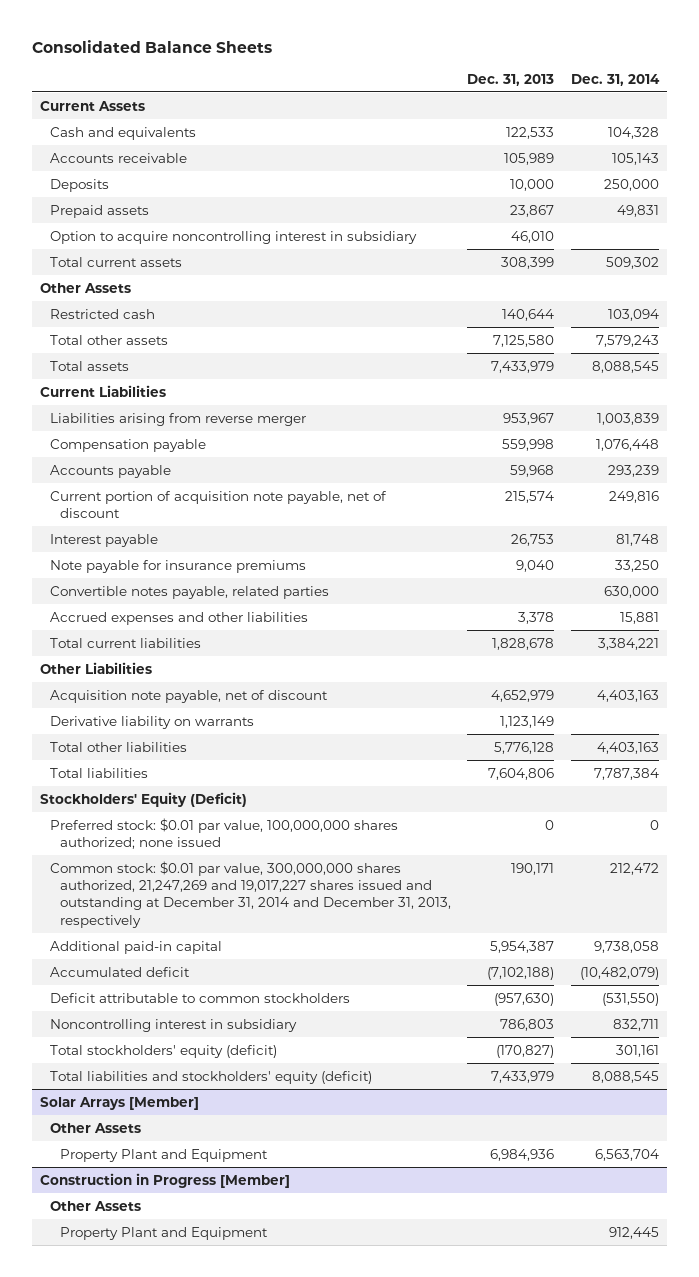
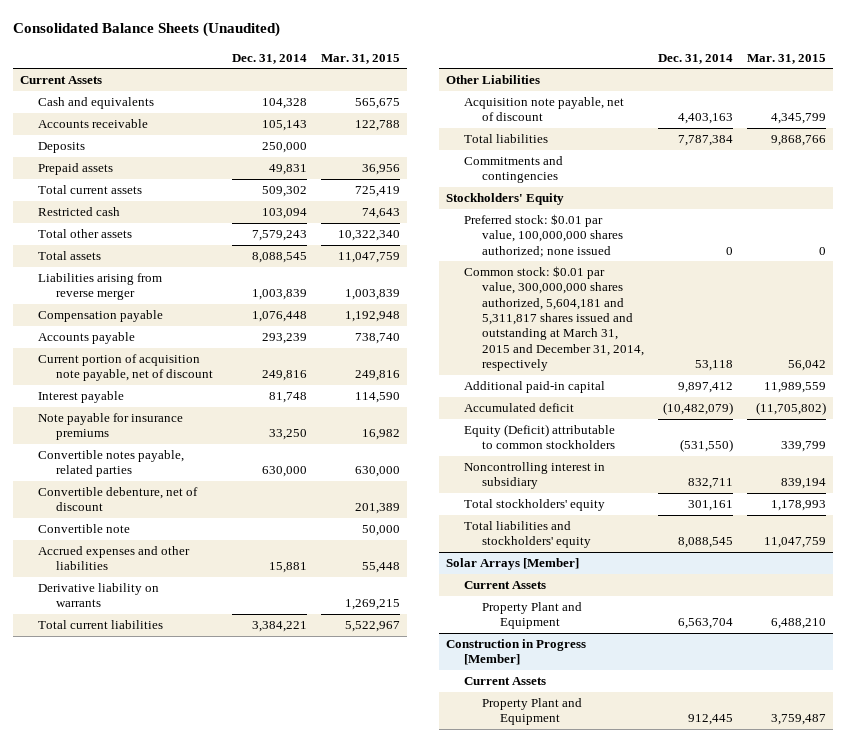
- Consolidated Balance Sheets
+ Consolidated Balance Sheets (Unaudited)
- | Dec. 31, 2013 | Dec. 31, 2014
+ | Dec. 31, 2014 | Mar. 31, 2015
- Option to acquire noncontrolling interest in subsidiary | 46,010 |
- Other Assets
- Current Liabilities
+ Convertible debenture, net of discount | | 201,389
+ Convertible note | | 50,000
moved up: Derivative liability on warrants | | 1,269,215
- Total other liabilities | 5,776,128 | 4,403,163
- Stockholders' Equity (Deficit)
+ Commitments and contingencies
+ Stockholders' Equity
- Common stock: $0.01 par value, 300,000,000 shares authorized, 21,247,269 and 19,017,227 shares issued and outstanding at December 31, 2014 and December 31, 2013, respectively | 190,171 | 212,472
- Additional paid-in capital | 5,954,387 | 9,738,058
+ Common stock: $0.01 par value, 300,000,000 shares authorized, 5,604,181 and 5,311,817 shares issued and outstanding at March 31, 2015 and December 31, 2014, respectively | 53,118 | 56,042
+ Additional paid-in capital | 9,897,412 | 11,989,559
- Deficit attributable to common stockholders | (957,630) | (531,550)
+ Equity (Deficit) attributable to common stockholders | (531,550) | 339,799
- Total stockholders' equity (deficit) | (170,827) | 301,161
- Total liabilities and stockholders' equity (deficit) | 7,433,979 | 8,088,545
+ Total stockholders' equity | 301,161 | 1,178,993
+ Total liabilities and stockholders' equity | 8,088,545 | 11,047,759
@ Solar Arrays [Member]
- Other Assets
+ Current Assets
@ Construction in Progress [Member]
- Other Assets
+ Current Assets

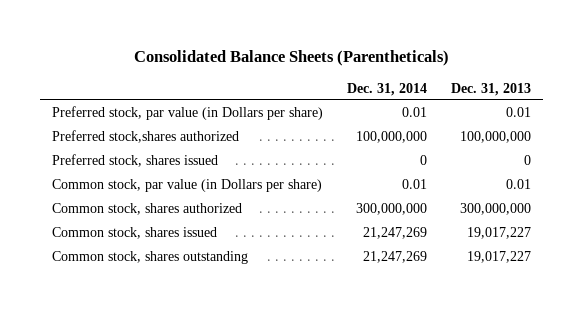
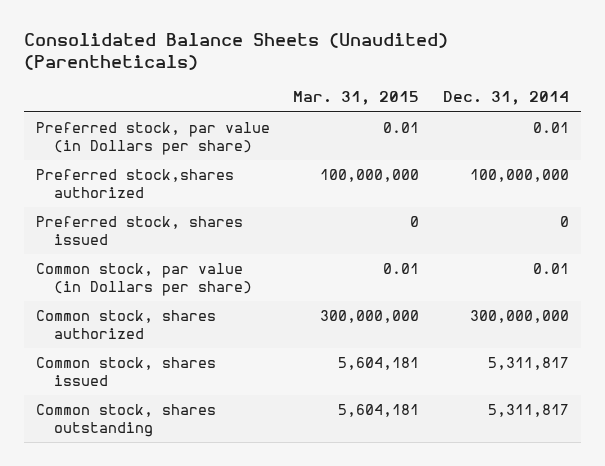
- Consolidated Balance Sheets (Parentheticals)
+ Consolidated Balance Sheets (Unaudited) (Parentheticals)
- | Dec. 31, 2014 | Dec. 31, 2013
+ | Mar. 31, 2015 | Dec. 31, 2014
- Common stock, shares issued | 21,247,269 | 19,017,227
- Common stock, shares outstanding | 21,247,269 | 19,017,227
+ Common stock, shares issued | 5,604,181 | 5,311,817
+ Common stock, shares outstanding | 5,604,181 | 5,311,817

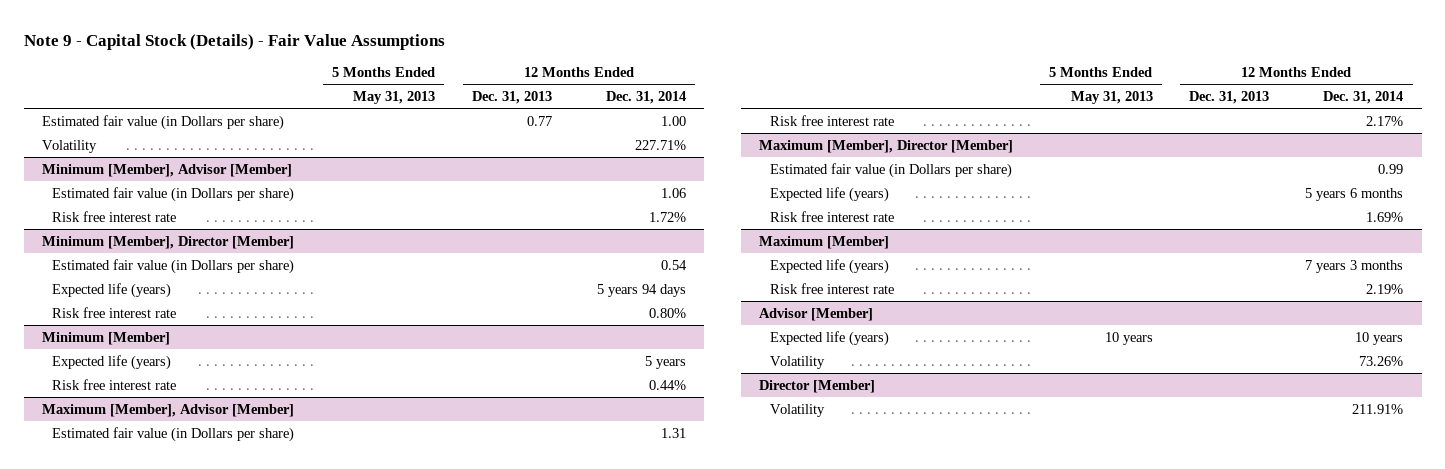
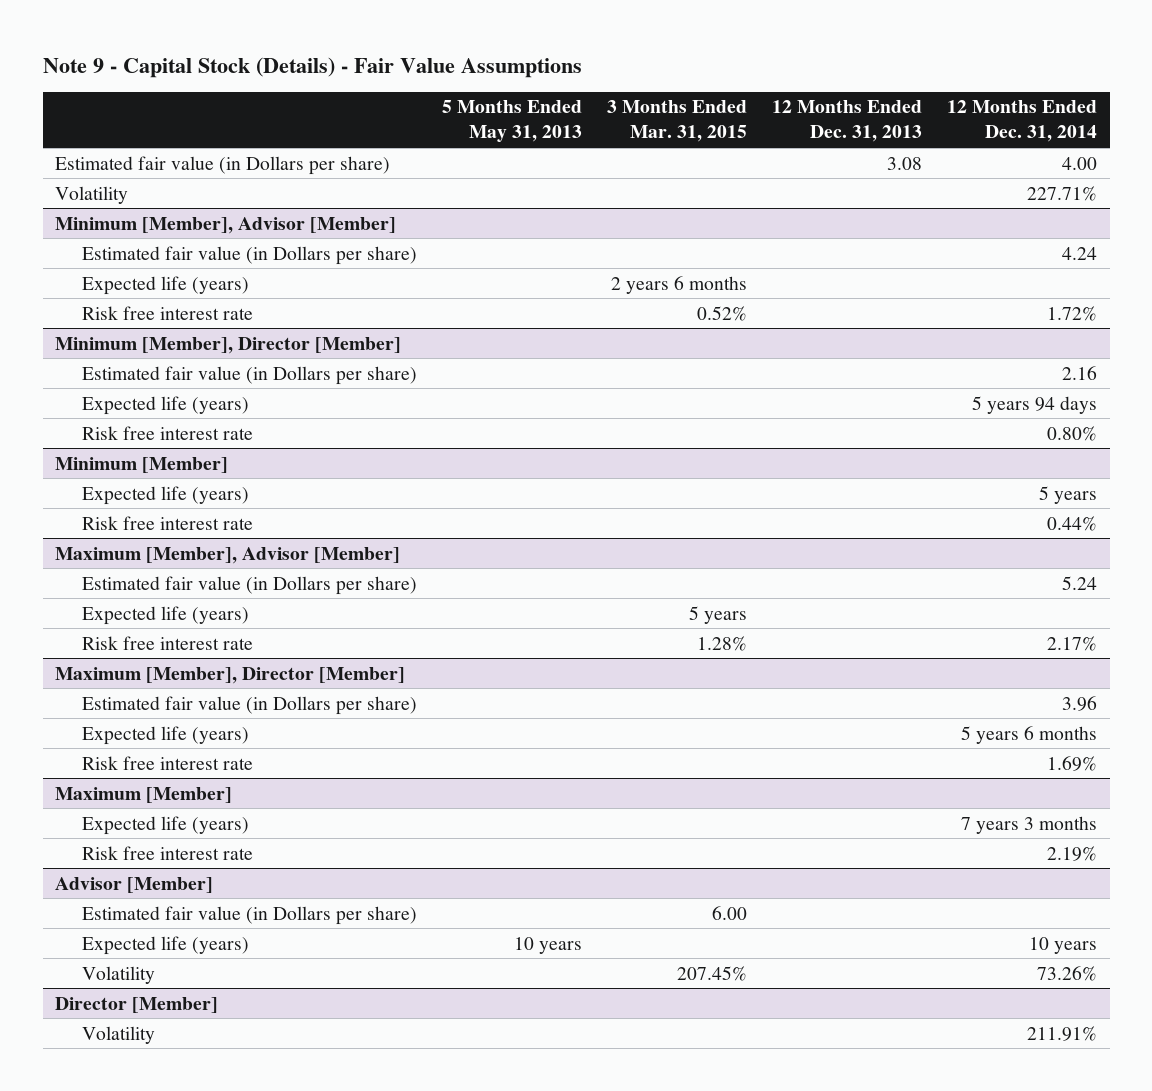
- | 5 Months Ended May 31, 2013 | 12 Months Ended Dec. 31, 2013 | 12 Months Ended Dec. 31, 2014
+ | 5 Months Ended May 31, 2013 | 3 Months Ended Mar. 31, 2015 | 12 Months Ended Dec. 31, 2013 | 12 Months Ended Dec. 31, 2014
- Estimated fair value (in Dollars per share) | | 0.77 | 1.00
+ Estimated fair value (in Dollars per share) | | | 3.08 | 4.00
@ Minimum [Member], Advisor [Member]
- Estimated fair value (in Dollars per share) | | | 1.06
+ Estimated fair value (in Dollars per share) | | | | 4.24
+ Expected life (years) | | 2 years 6 months | |
@ Minimum [Member], Director [Member]
- Estimated fair value (in Dollars per share) | | | 0.54
+ Estimated fair value (in Dollars per share) | | | | 2.16
@ Maximum [Member], Advisor [Member]
- Estimated fair value (in Dollars per share) | | | 1.31
+ Estimated fair value (in Dollars per share) | | | | 5.24
+ Expected life (years) | | 5 years | |
@ Maximum [Member], Director [Member]
- Estimated fair value (in Dollars per share) | | | 0.99
+ Estimated fair value (in Dollars per share) | | | | 3.96
@ Advisor [Member]
+ Estimated fair value (in Dollars per share) | | 6.00 | |

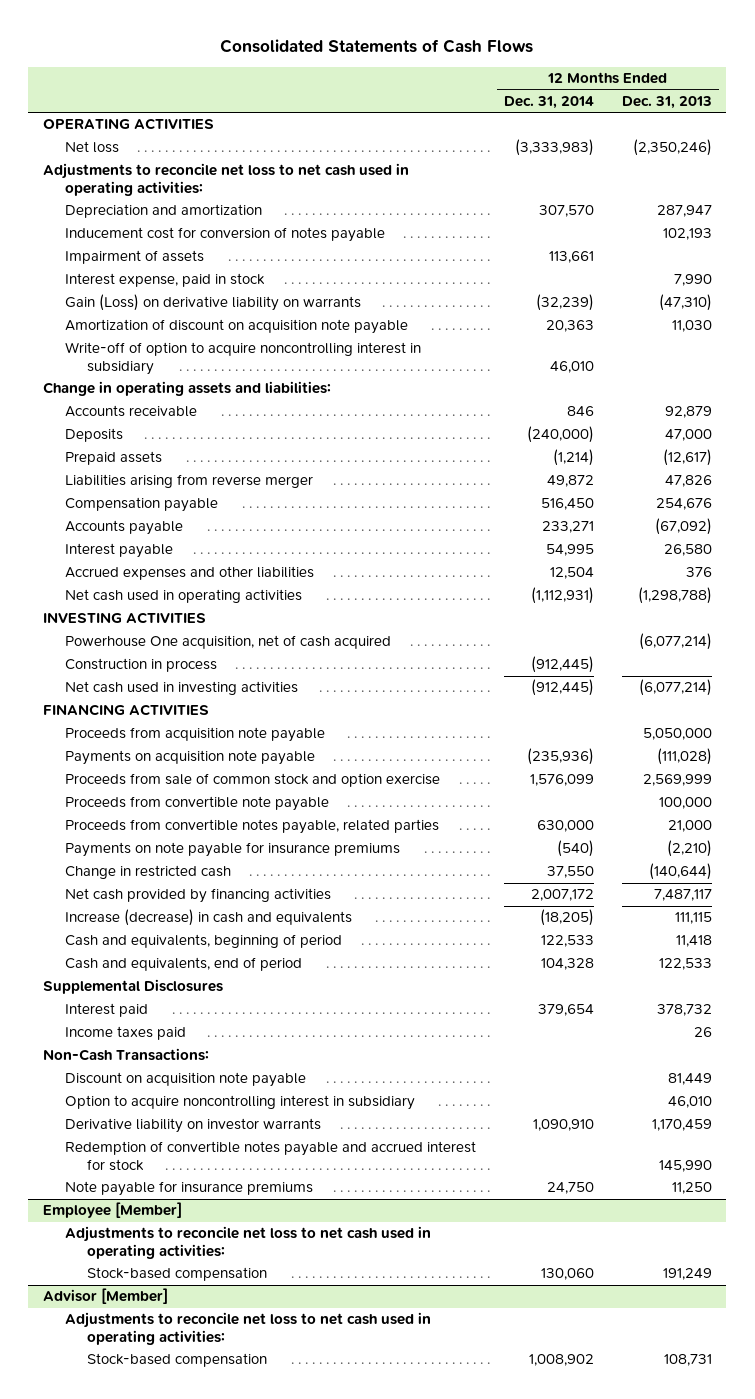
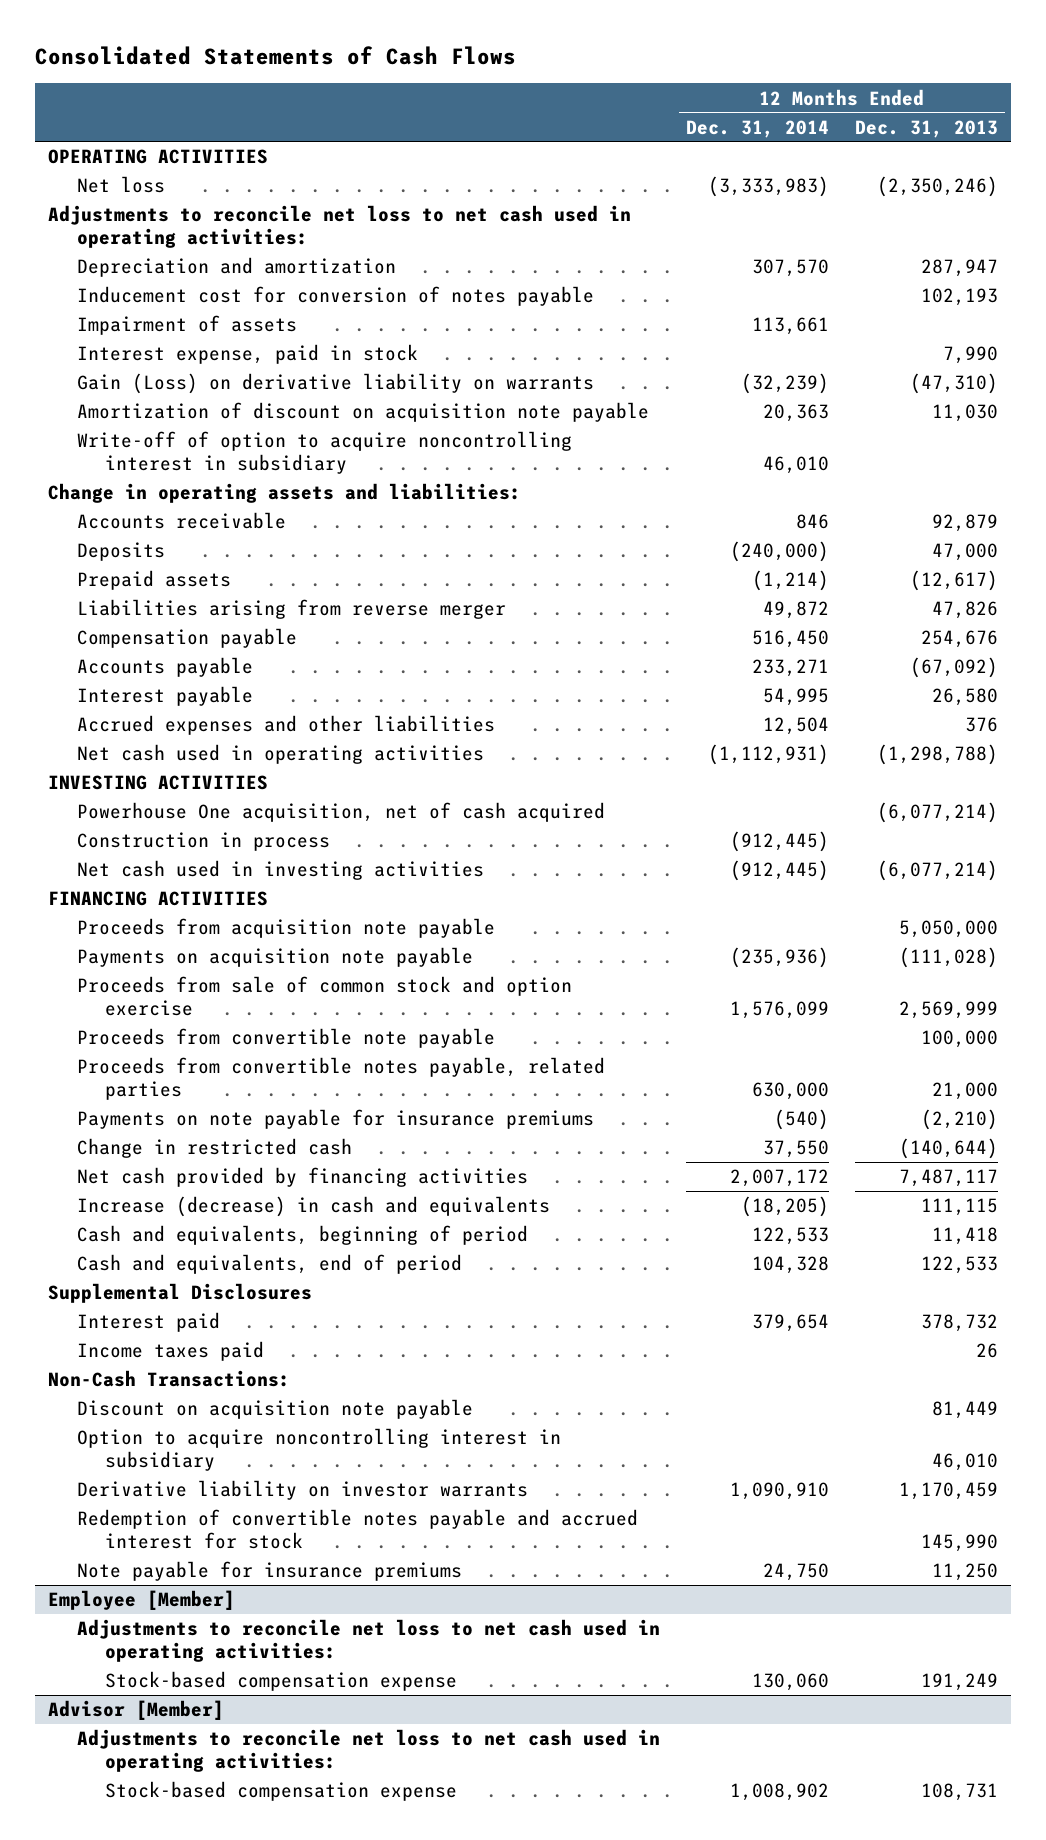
@ Employee [Member]
- Stock-based compensation | 130,060 | 191,249
+ Stock-based compensation expense | 130,060 | 191,249
@ Advisor [Member]
- Stock-based compensation | 1,008,902 | 108,731
+ Stock-based compensation expense | 1,008,902 | 108,731

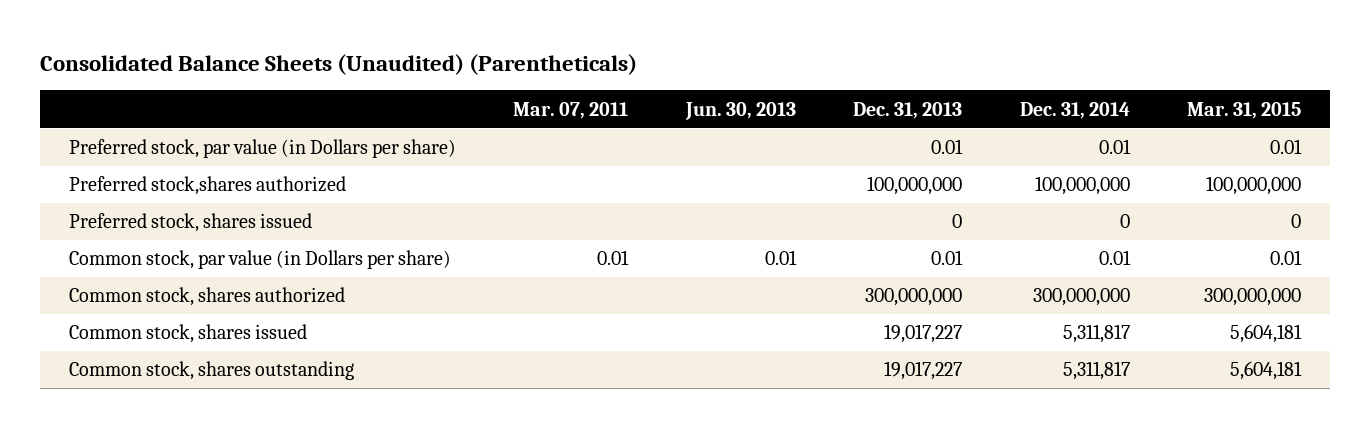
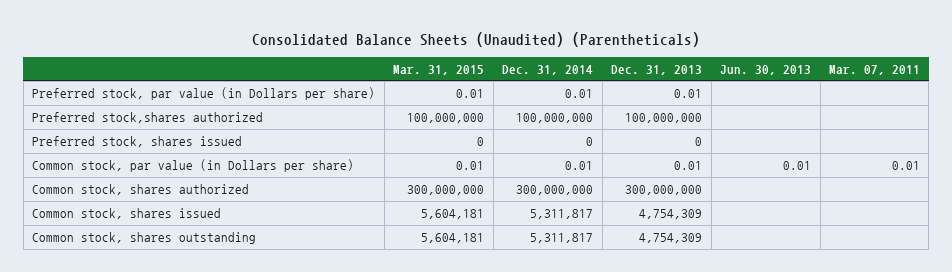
- | Mar. 07, 2011 | Jun. 30, 2013 | Dec. 31, 2013 | Dec. 31, 2014 | Mar. 31, 2015
+ | Mar. 31, 2015 | Dec. 31, 2014 | Dec. 31, 2013 | Jun. 30, 2013 | Mar. 07, 2011
- Common stock, shares issued | | | 19,017,227 | 5,311,817 | 5,604,181
- Common stock, shares outstanding | | | 19,017,227 | 5,311,817 | 5,604,181
+ Common stock, shares issued | 5,604,181 | 5,311,817 | 4,754,309 | |
+ Common stock, shares outstanding | 5,604,181 | 5,311,817 | 4,754,309 | |

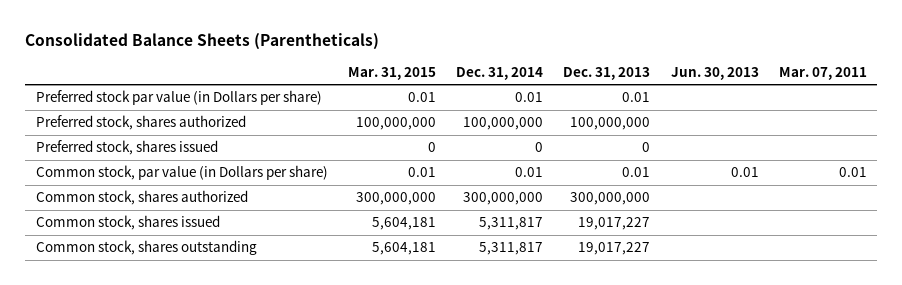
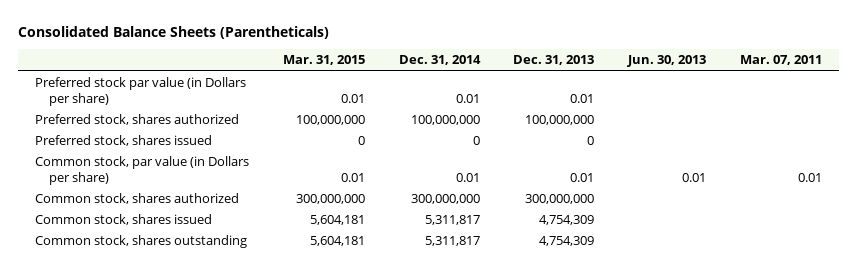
- Common stock, shares issued | 5,604,181 | 5,311,817 | 19,017,227 | |
- Common stock, shares outstanding | 5,604,181 | 5,311,817 | 19,017,227 | |
+ Common stock, shares issued | 5,604,181 | 5,311,817 | 4,754,309 | |
+ Common stock, shares outstanding | 5,604,181 | 5,311,817 | 4,754,309 | |

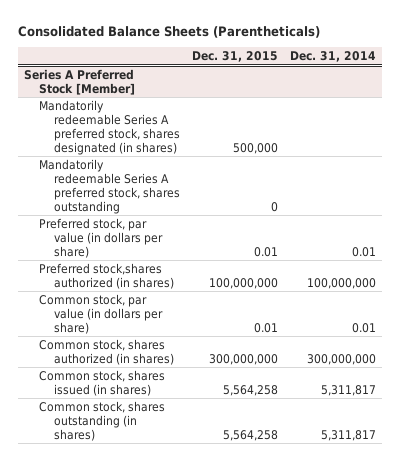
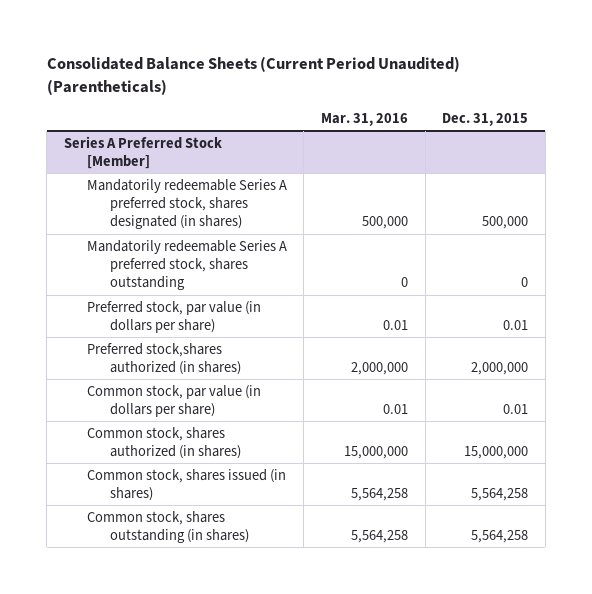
- Consolidated Balance Sheets (Parentheticals)
+ Consolidated Balance Sheets (Current Period Unaudited) (Parentheticals)
- | Dec. 31, 2015 | Dec. 31, 2014
+ | Mar. 31, 2016 | Dec. 31, 2015
@ Series A Preferred Stock [Member]
- Preferred stock,shares authorized (in shares) | 100,000,000 | 100,000,000
+ Preferred stock,shares authorized (in shares) | 2,000,000 | 2,000,000
- Common stock, shares authorized (in shares) | 300,000,000 | 300,000,000
+ Common stock, shares authorized (in shares) | 15,000,000 | 15,000,000

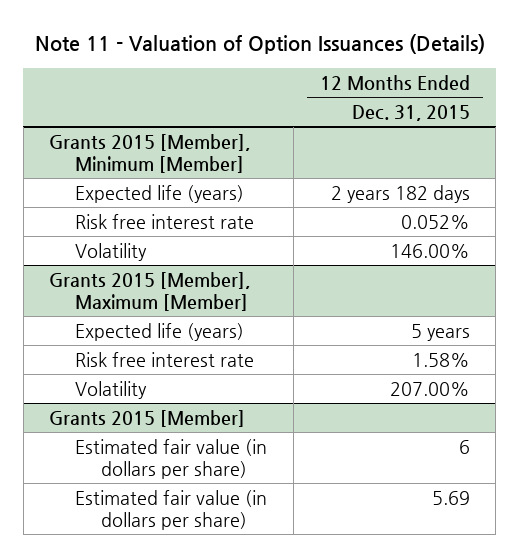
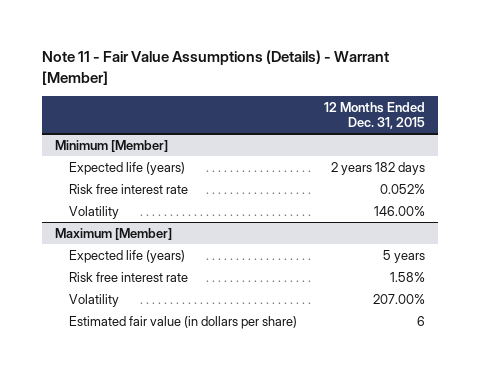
- Note 11 - Valuation of Option Issuances (Details)
+ Note 11 - Fair Value Assumptions (Details) - Warrant [Member]
- Grants 2015 [Member], Minimum [Member]
+ Minimum [Member]
- Grants 2015 [Member], Maximum [Member]
+ Maximum [Member]
- Grants 2015 [Member]
- Estimated fair value (in dollars per share) | 5.69

